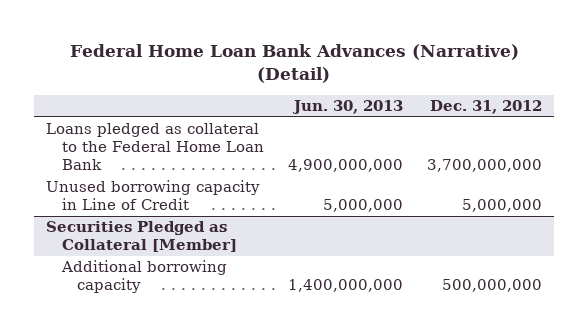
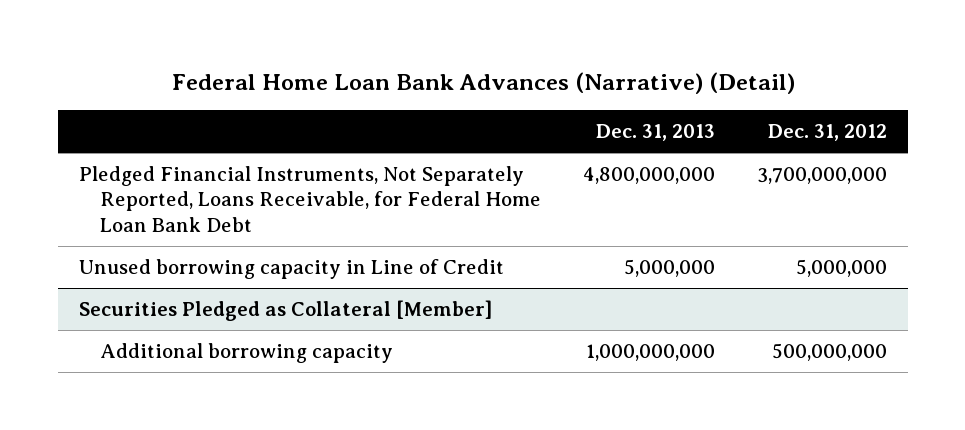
- | Jun. 30, 2013 | Dec. 31, 2012
+ | Dec. 31, 2013 | Dec. 31, 2012
- Loans pledged as collateral to the Federal Home Loan Bank | 4,900,000,000 | 3,700,000,000
+ Pledged Financial Instruments, Not Separately Reported, Loans Receivable, for Federal Home Loan Bank Debt | 4,800,000,000 | 3,700,000,000

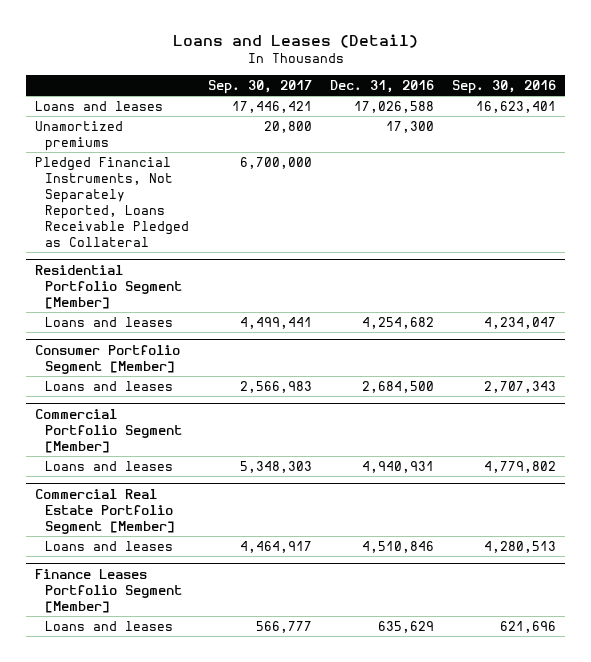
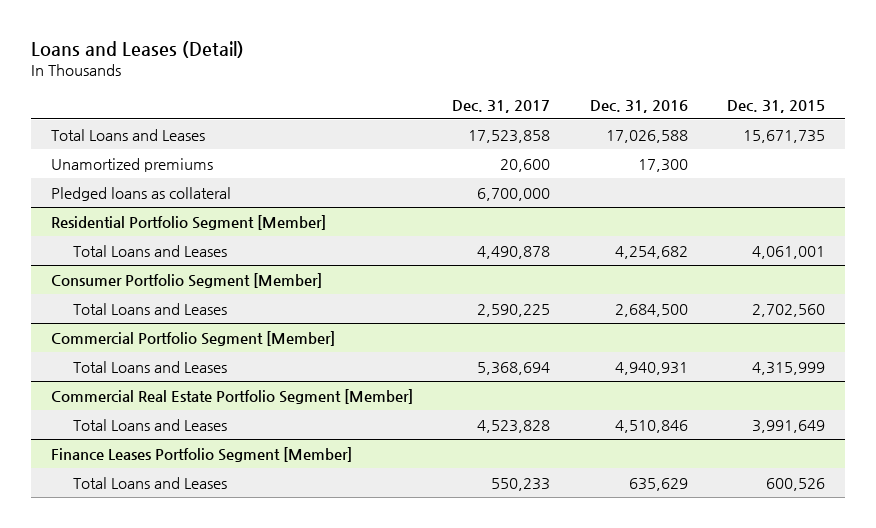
- | Sep. 30, 2017 | Dec. 31, 2016 | Sep. 30, 2016
+ | Dec. 31, 2017 | Dec. 31, 2016 | Dec. 31, 2015
- Loans and leases | 17,446,421 | 17,026,588 | 16,623,401
+ Total Loans and Leases | 17,523,858 | 17,026,588 | 15,671,735
- Pledged Financial Instruments, Not Separately Reported, Loans Receivable Pledged as Collateral | 6,700,000 | |
+ Pledged loans as collateral | 6,700,000 | |
@ Residential Portfolio Segment [Member]
- Loans and leases | 4,499,441 | 4,254,682 | 4,234,047
+ Total Loans and Leases | 4,490,878 | 4,254,682 | 4,061,001
@ Consumer Portfolio Segment [Member]
- Loans and leases | 2,566,983 | 2,684,500 | 2,707,343
+ Total Loans and Leases | 2,590,225 | 2,684,500 | 2,702,560
@ Commercial Portfolio Segment [Member]
- Loans and leases | 5,348,303 | 4,940,931 | 4,779,802
+ Total Loans and Leases | 5,368,694 | 4,940,931 | 4,315,999
@ Commercial Real Estate Portfolio Segment [Member]
- Loans and leases | 4,464,917 | 4,510,846 | 4,280,513
+ Total Loans and Leases | 4,523,828 | 4,510,846 | 3,991,649
@ Finance Leases Portfolio Segment [Member]
- Loans and leases | 566,777 | 635,629 | 621,696
+ Total Loans and Leases | 550,233 | 635,629 | 600,526

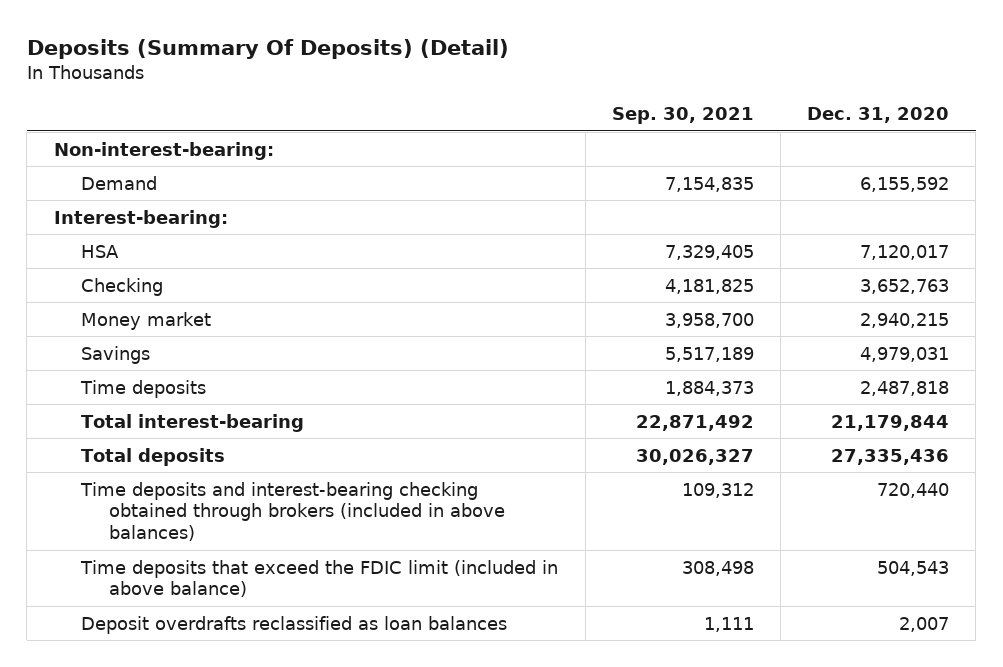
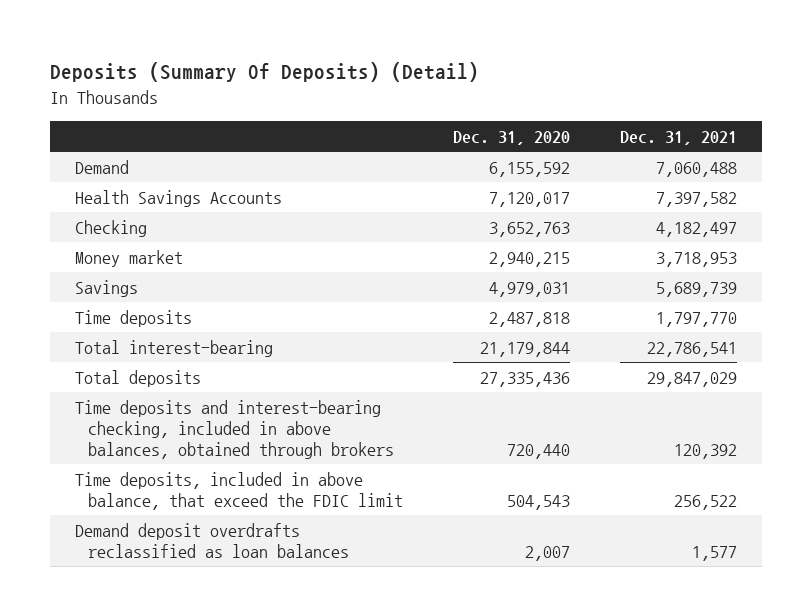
- | Sep. 30, 2021 | Dec. 31, 2020
+ | Dec. 31, 2020 | Dec. 31, 2021
- Non-interest-bearing:
- Interest-bearing:
- HSA | 7,329,405 | 7,120,017
+ Health Savings Accounts | 7,120,017 | 7,397,582
- Time deposits and interest-bearing checking obtained through brokers (included in above balances) | 109,312 | 720,440
- Time deposits that exceed the FDIC limit (included in above balance) | 308,498 | 504,543
- Deposit overdrafts reclassified as loan balances | 1,111 | 2,007
+ Time deposits and interest-bearing checking, included in above balances, obtained through brokers | 720,440 | 120,392
+ Time deposits, included in above balance, that exceed the FDIC limit | 504,543 | 256,522
+ Demand deposit overdrafts reclassified as loan balances | 2,007 | 1,577

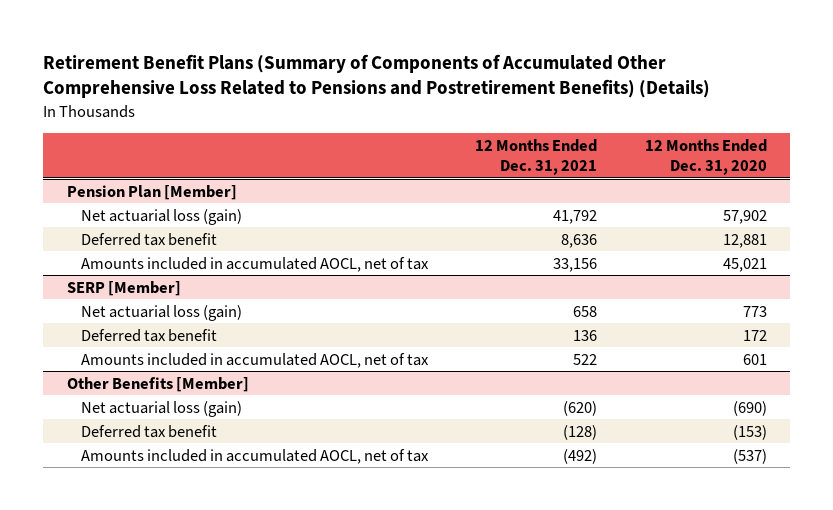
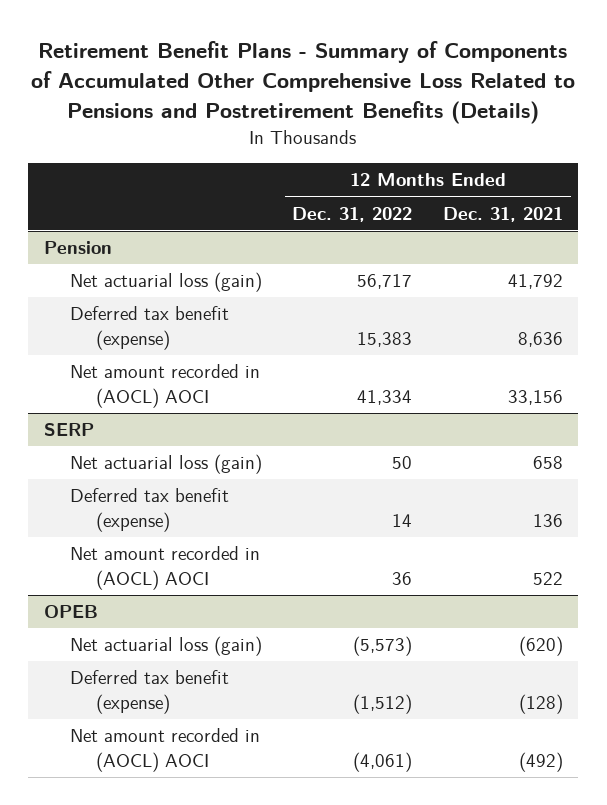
- Retirement Benefit Plans (Summary of Components of Accumulated Other Comprehensive Loss Related to Pensions and Postretirement Benefits) (Details)
+ Retirement Benefit Plans - Summary of Components of Accumulated Other Comprehensive Loss Related to Pensions and Postretirement Benefits (Details)
- | 12 Months Ended Dec. 31, 2021 | 12 Months Ended Dec. 31, 2020
+ | 12 Months Ended Dec. 31, 2022 | 12 Months Ended Dec. 31, 2021
- Pension Plan [Member]
+ Pension
- Deferred tax benefit | 8,636 | 12,881
- Amounts included in accumulated AOCL, net of tax | 33,156 | 45,021
- SERP [Member]
+ Deferred tax benefit (expense) | 15,383 | 8,636
+ Net amount recorded in (AOCL) AOCI | 41,334 | 33,156
+ SERP
- Deferred tax benefit | 136 | 172
- Amounts included in accumulated AOCL, net of tax | 522 | 601
- Other Benefits [Member]
+ Deferred tax benefit (expense) | 14 | 136
+ Net amount recorded in (AOCL) AOCI | 36 | 522
+ OPEB
- Deferred tax benefit | (128) | (153)
- Amounts included in accumulated AOCL, net of tax | (492) | (537)
+ Deferred tax benefit (expense) | (1,512) | (128)
+ Net amount recorded in (AOCL) AOCI | (4,061) | (492)

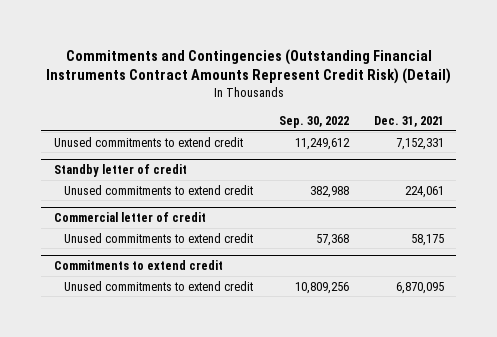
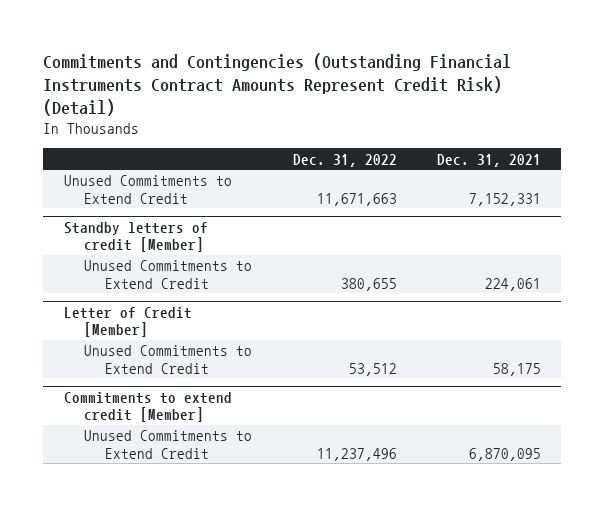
- | Sep. 30, 2022 | Dec. 31, 2021
+ | Dec. 31, 2022 | Dec. 31, 2021
- Unused commitments to extend credit | 11,249,612 | 7,152,331
- Standby letter of credit
- Unused commitments to extend credit | 382,988 | 224,061
- Commercial letter of credit
- Unused commitments to extend credit | 57,368 | 58,175
- Commitments to extend credit
- Unused commitments to extend credit | 10,809,256 | 6,870,095
+ Unused Commitments to Extend Credit | 11,671,663 | 7,152,331
+ Standby letters of credit [Member]
+ Unused Commitments to Extend Credit | 380,655 | 224,061
+ Letter of Credit [Member]
+ Unused Commitments to Extend Credit | 53,512 | 58,175
+ Commitments to extend credit [Member]
+ Unused Commitments to Extend Credit | 11,237,496 | 6,870,095

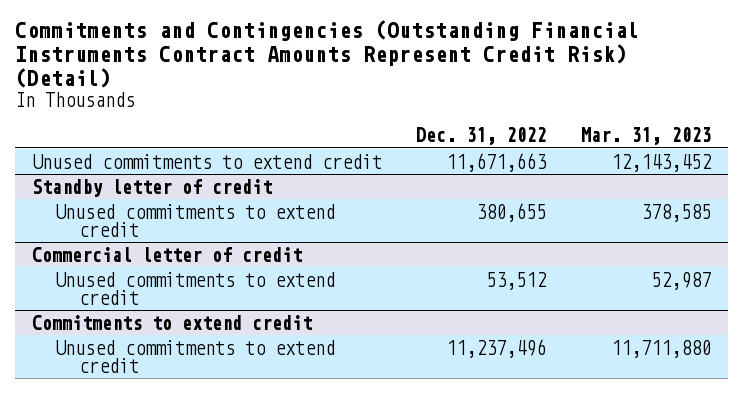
- | Dec. 31, 2022 | Dec. 31, 2021
+ | Dec. 31, 2022 | Mar. 31, 2023
- Unused Commitments to Extend Credit | 11,671,663 | 7,152,331
- Standby letters of credit [Member]
- Unused Commitments to Extend Credit | 380,655 | 224,061
- Letter of Credit [Member]
- Unused Commitments to Extend Credit | 53,512 | 58,175
- Commitments to extend credit [Member]
- Unused Commitments to Extend Credit | 11,237,496 | 6,870,095
+ Unused commitments to extend credit | 11,671,663 | 12,143,452
+ Standby letter of credit
+ Unused commitments to extend credit | 380,655 | 378,585
+ Commercial letter of credit
+ Unused commitments to extend credit | 53,512 | 52,987
+ Commitments to extend credit
+ Unused commitments to extend credit | 11,237,496 | 11,711,880

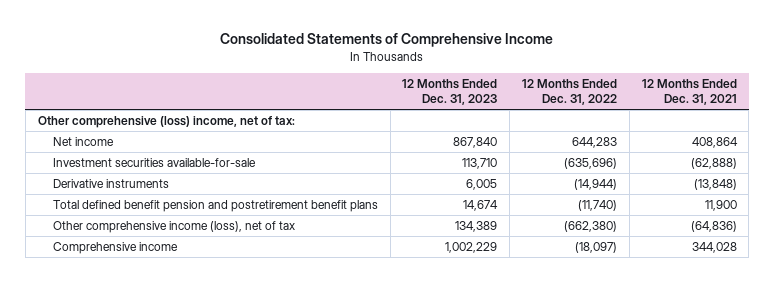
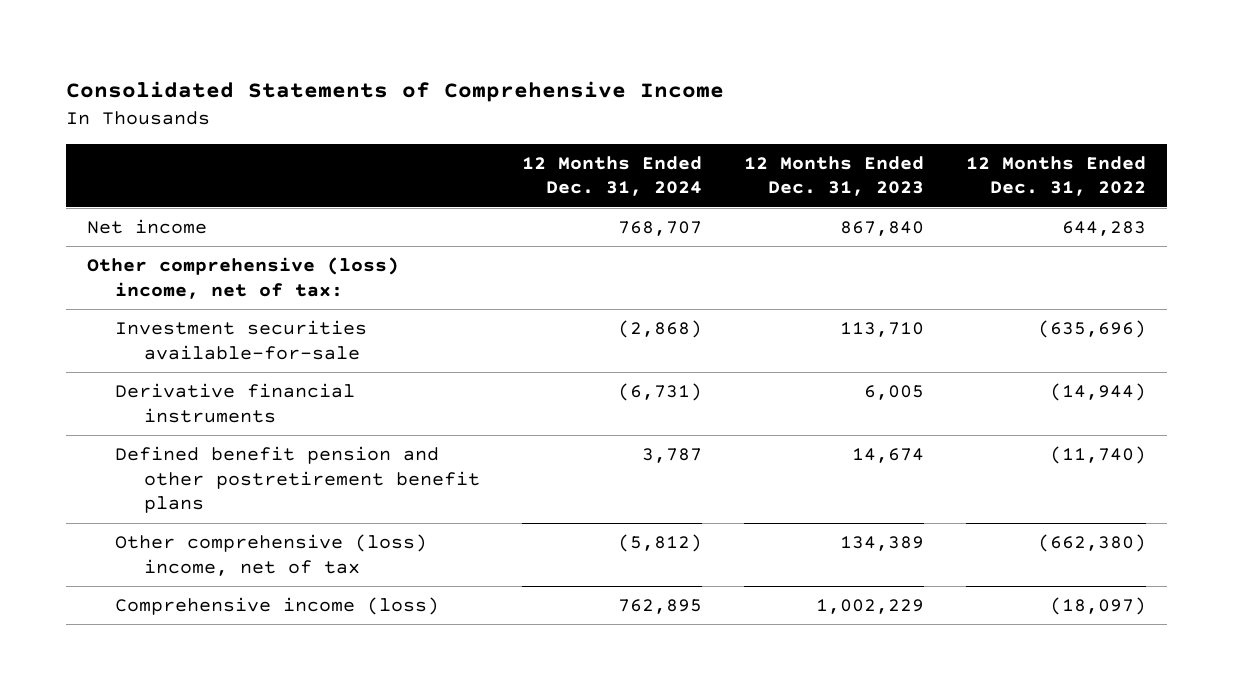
- | 12 Months Ended Dec. 31, 2023 | 12 Months Ended Dec. 31, 2022 | 12 Months Ended Dec. 31, 2021
+ | 12 Months Ended Dec. 31, 2024 | 12 Months Ended Dec. 31, 2023 | 12 Months Ended Dec. 31, 2022
moved down: Other comprehensive (loss) income, net of tax:
- Derivative instruments | 6,005 | (14,944) | (13,848)
- Total defined benefit pension and postretirement benefit plans | 14,674 | (11,740) | 11,900
- Other comprehensive income (loss), net of tax | 134,389 | (662,380) | (64,836)
- Comprehensive income | 1,002,229 | (18,097) | 344,028
+ Derivative financial instruments | (6,731) | 6,005 | (14,944)
+ Defined benefit pension and other postretirement benefit plans | 3,787 | 14,674 | (11,740)
+ Other comprehensive (loss) income, net of tax | (5,812) | 134,389 | (662,380)
+ Comprehensive income (loss) | 762,895 | 1,002,229 | (18,097)

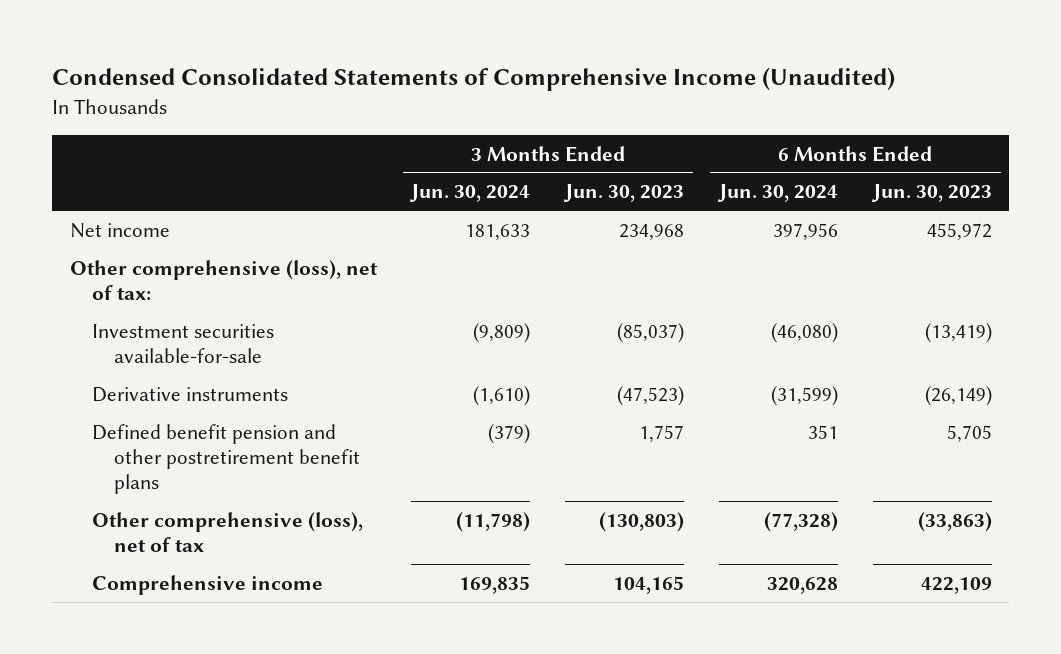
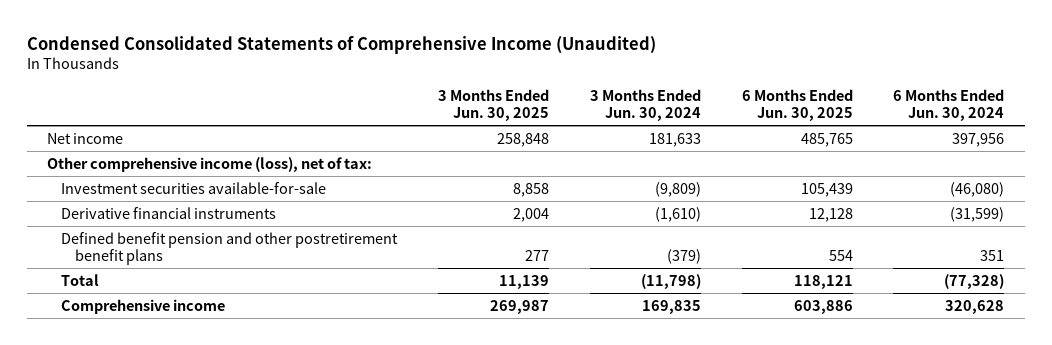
- | 3 Months Ended Jun. 30, 2024 | 3 Months Ended Jun. 30, 2023 | 6 Months Ended Jun. 30, 2024 | 6 Months Ended Jun. 30, 2023
+ | 3 Months Ended Jun. 30, 2025 | 3 Months Ended Jun. 30, 2024 | 6 Months Ended Jun. 30, 2025 | 6 Months Ended Jun. 30, 2024
- Other comprehensive (loss), net of tax:
+ Other comprehensive income (loss), net of tax:
- Derivative instruments | (1,610) | (47,523) | (31,599) | (26,149)
+ Derivative financial instruments | 2,004 | (1,610) | 12,128 | (31,599)
- Other comprehensive (loss), net of tax | (11,798) | (130,803) | (77,328) | (33,863)
+ Total | 11,139 | (11,798) | 118,121 | (77,328)

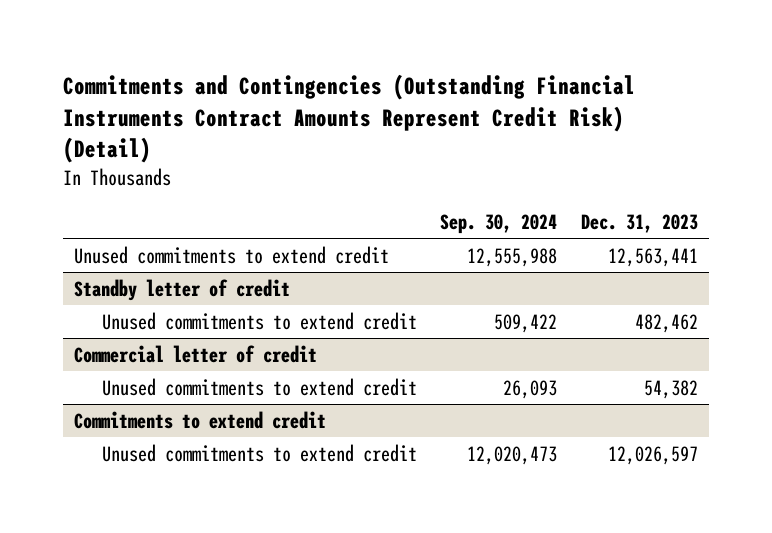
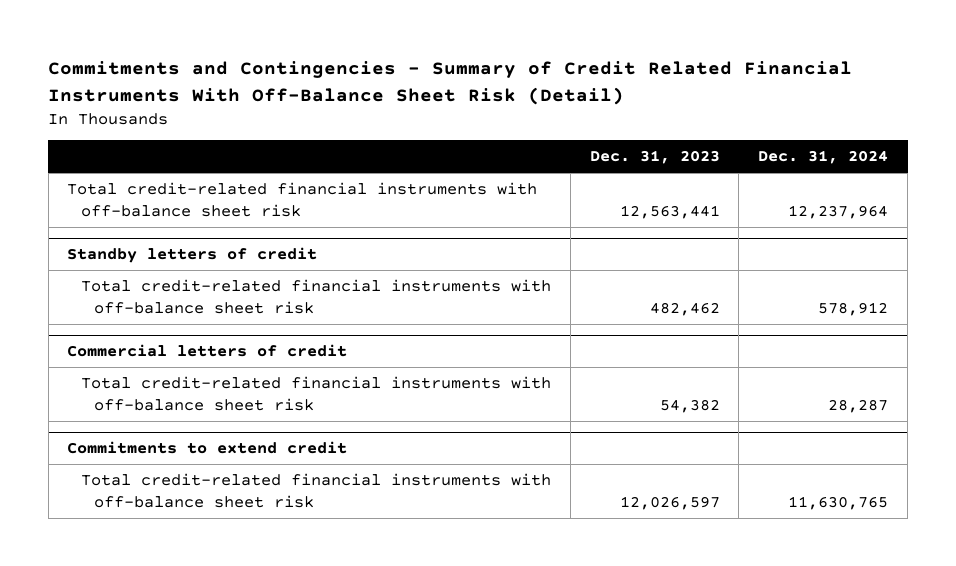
- Commitments and Contingencies (Outstanding Financial Instruments Contract Amounts Represent Credit Risk) (Detail)
+ Commitments and Contingencies - Summary of Credit Related Financial Instruments With Off-Balance Sheet Risk (Detail)
- | Sep. 30, 2024 | Dec. 31, 2023
+ | Dec. 31, 2023 | Dec. 31, 2024
- Unused commitments to extend credit | 12,555,988 | 12,563,441
- Standby letter of credit
- Unused commitments to extend credit | 509,422 | 482,462
- Commercial letter of credit
- Unused commitments to extend credit | 26,093 | 54,382
+ Total credit-related financial instruments with off-balance sheet risk | 12,563,441 | 12,237,964
+ Standby letters of credit
+ Total credit-related financial instruments with off-balance sheet risk | 482,462 | 578,912
+ Commercial letters of credit
+ Total credit-related financial instruments with off-balance sheet risk | 54,382 | 28,287
@ Commitments to extend credit
- Unused commitments to extend credit | 12,020,473 | 12,026,597
+ Total credit-related financial instruments with off-balance sheet risk | 12,026,597 | 11,630,765

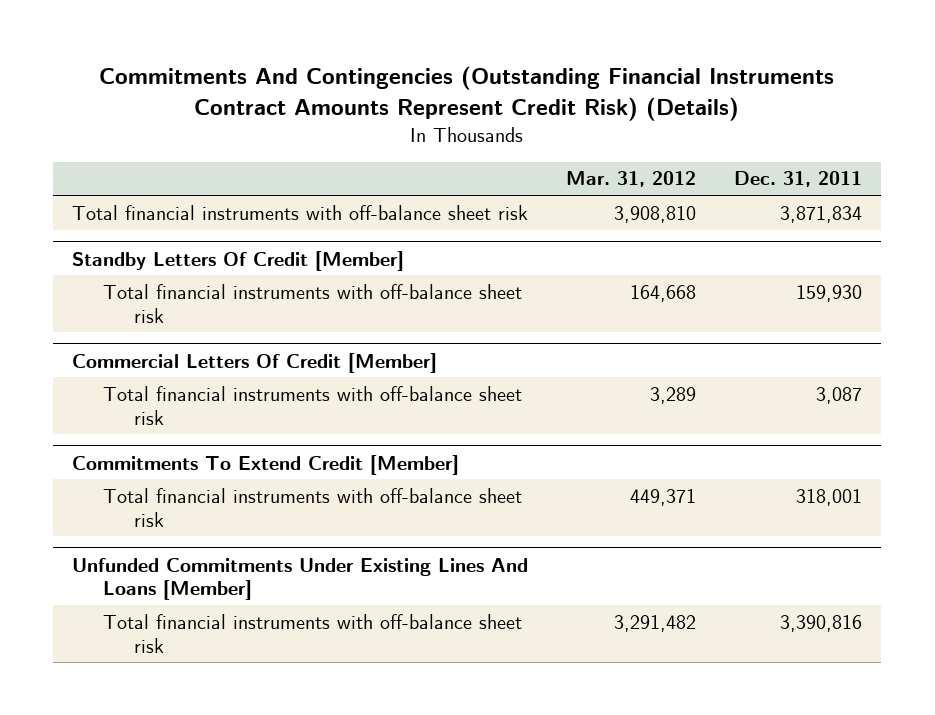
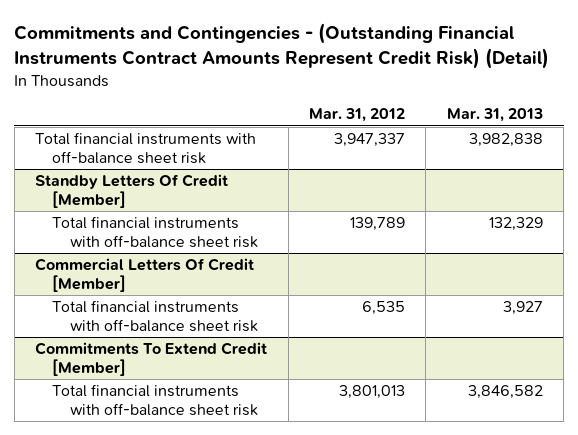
- Commitments And Contingencies (Outstanding Financial Instruments Contract Amounts Represent Credit Risk) (Details)
+ Commitments and Contingencies - (Outstanding Financial Instruments Contract Amounts Represent Credit Risk) (Detail)
- | Mar. 31, 2012 | Dec. 31, 2011
+ | Mar. 31, 2012 | Mar. 31, 2013
- Total financial instruments with off-balance sheet risk | 3,908,810 | 3,871,834
+ Total financial instruments with off-balance sheet risk | 3,947,337 | 3,982,838
@ Standby Letters Of Credit [Member]
- Total financial instruments with off-balance sheet risk | 164,668 | 159,930
+ Total financial instruments with off-balance sheet risk | 139,789 | 132,329
@ Commercial Letters Of Credit [Member]
- Total financial instruments with off-balance sheet risk | 3,289 | 3,087
+ Total financial instruments with off-balance sheet risk | 6,535 | 3,927
@ Commitments To Extend Credit [Member]
- Total financial instruments with off-balance sheet risk | 449,371 | 318,001
- Unfunded Commitments Under Existing Lines And Loans [Member]
- Total financial instruments with off-balance sheet risk | 3,291,482 | 3,390,816
@ Commitments To Extend Credit [Member]
+ Total financial instruments with off-balance sheet risk | 3,801,013 | 3,846,582

